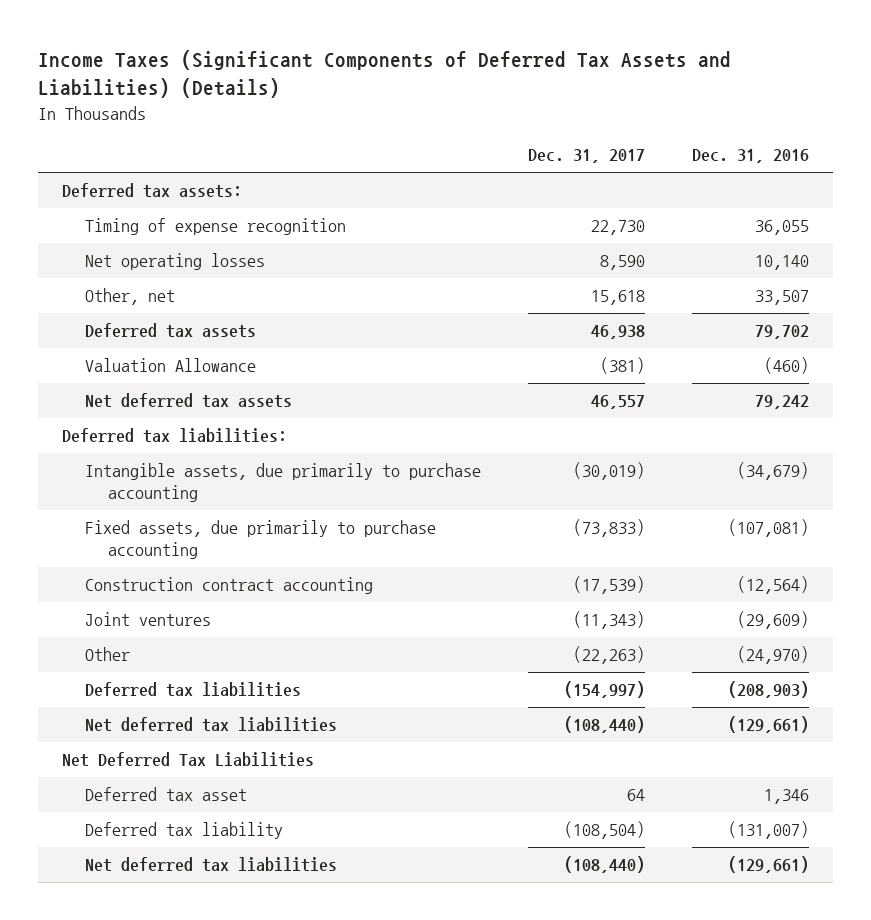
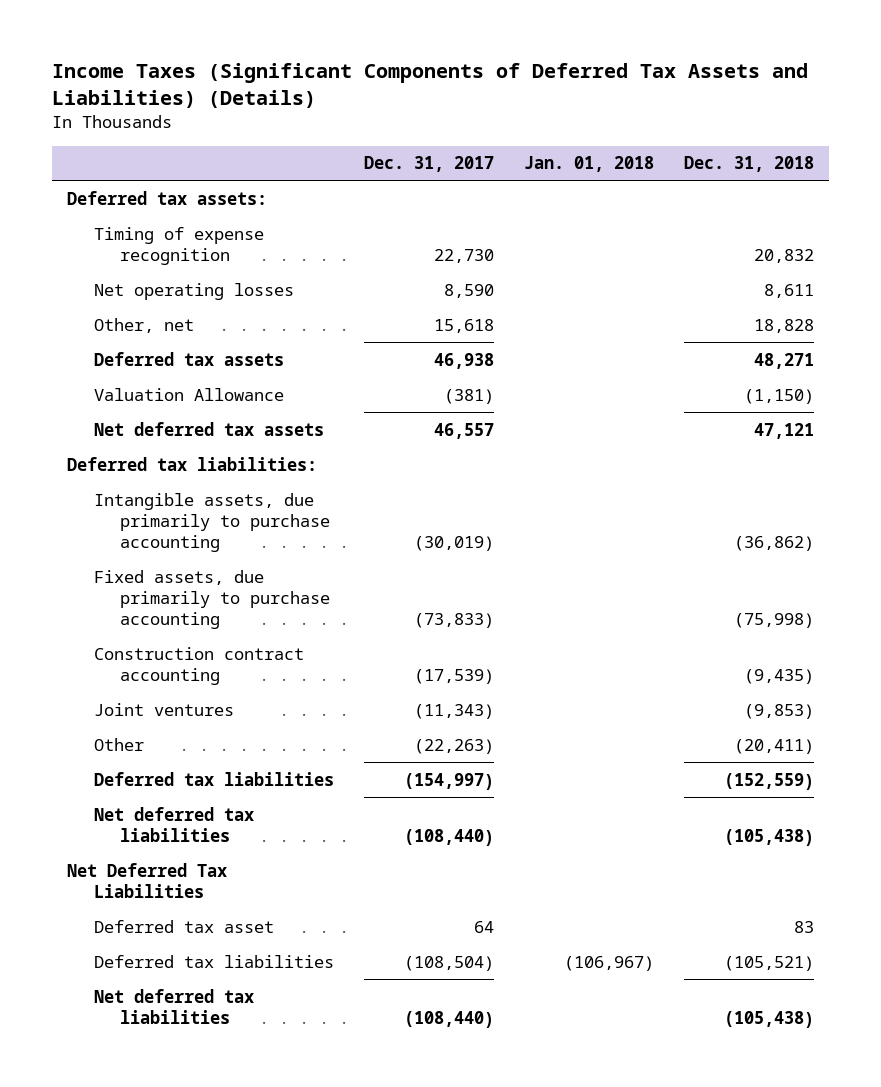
- | Dec. 31, 2017 | Dec. 31, 2016
+ | Dec. 31, 2017 | Jan. 01, 2018 | Dec. 31, 2018
- Deferred tax liability | (108,504) | (131,007)
+ Deferred tax liabilities | (108,504) | (106,967) | (105,521)

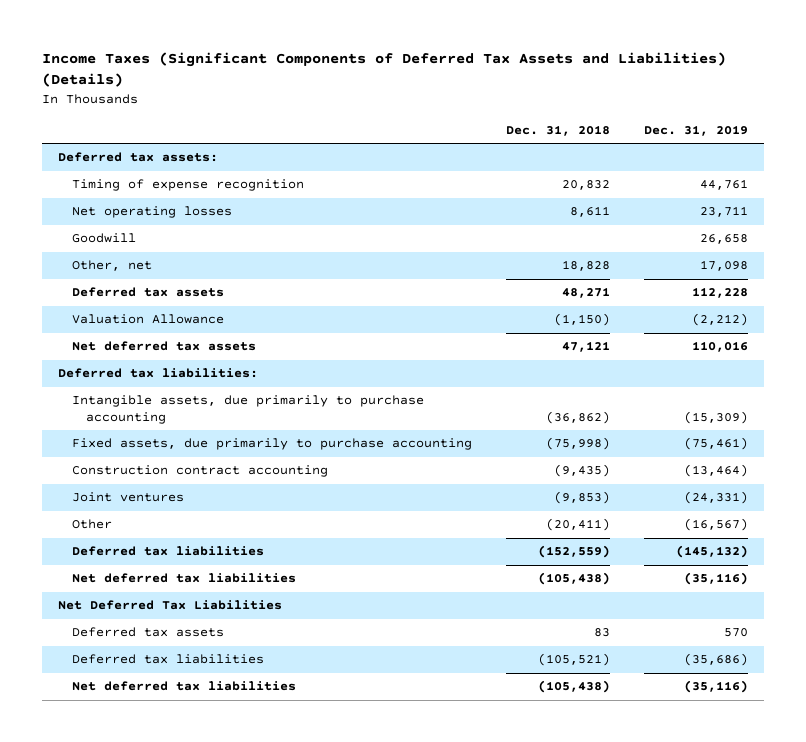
- | Dec. 31, 2017 | Jan. 01, 2018 | Dec. 31, 2018
+ | Dec. 31, 2018 | Dec. 31, 2019
+ Goodwill | | 26,658
- Deferred tax asset | 64 | | 83
+ Deferred tax assets | 83 | 570

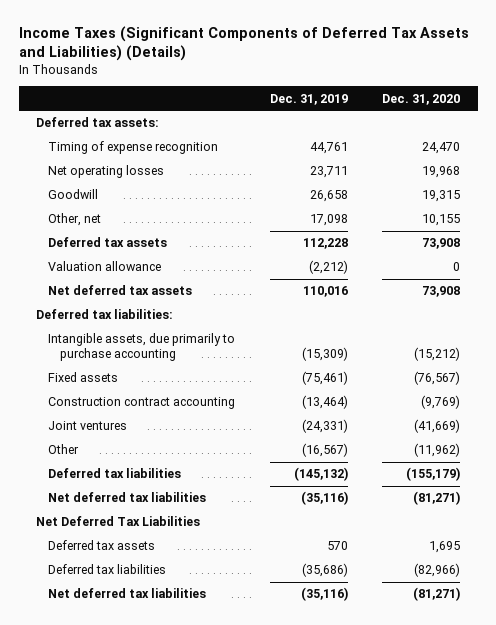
- | Dec. 31, 2018 | Dec. 31, 2019
+ | Dec. 31, 2019 | Dec. 31, 2020
- Valuation Allowance | (1,150) | (2,212)
+ Valuation allowance | (2,212) | 0
- Fixed assets, due primarily to purchase accounting | (75,998) | (75,461)
+ Fixed assets | (75,461) | (76,567)

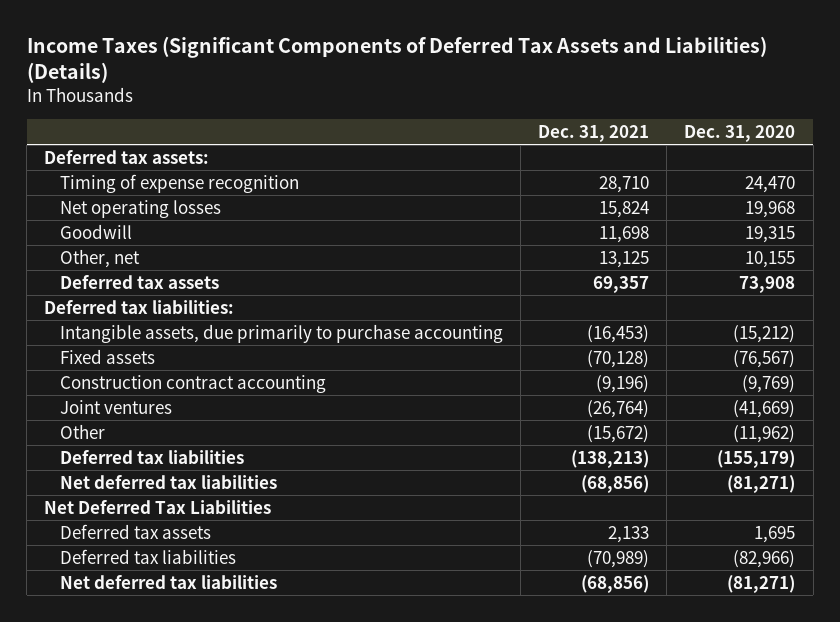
- | Dec. 31, 2019 | Dec. 31, 2020
+ | Dec. 31, 2021 | Dec. 31, 2020
- Valuation allowance | (2,212) | 0
- Net deferred tax assets | 110,016 | 73,908

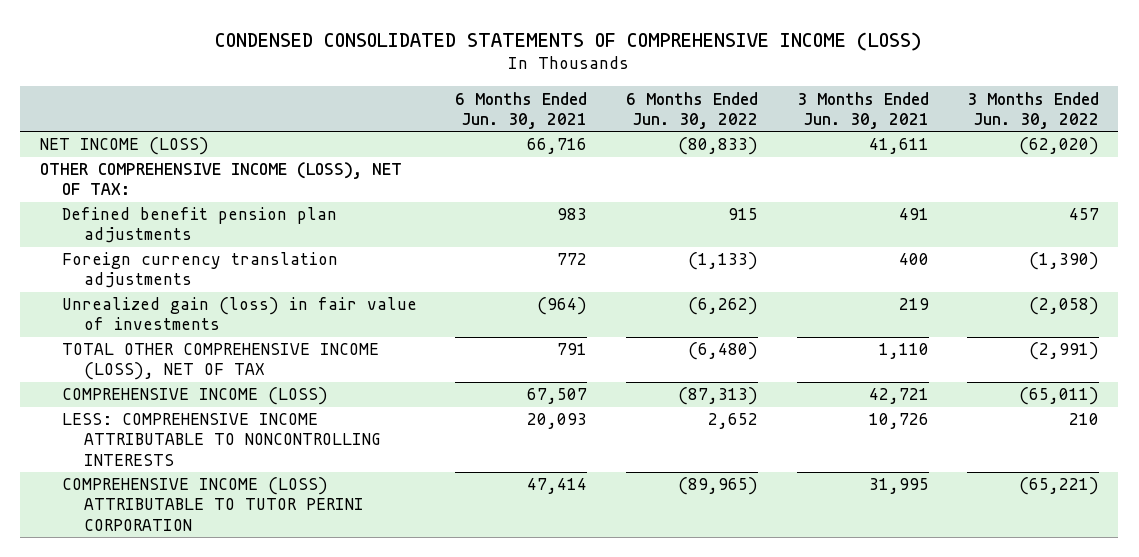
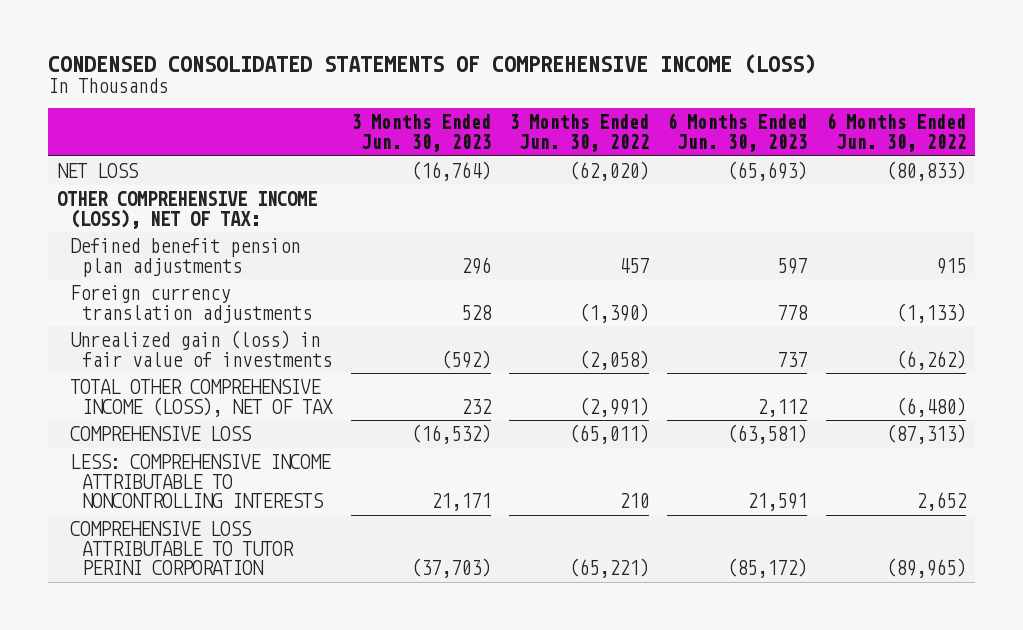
- | 6 Months Ended Jun. 30, 2021 | 6 Months Ended Jun. 30, 2022 | 3 Months Ended Jun. 30, 2021 | 3 Months Ended Jun. 30, 2022
+ | 3 Months Ended Jun. 30, 2023 | 3 Months Ended Jun. 30, 2022 | 6 Months Ended Jun. 30, 2023 | 6 Months Ended Jun. 30, 2022
- NET INCOME (LOSS) | 66,716 | (80,833) | 41,611 | (62,020)
+ NET LOSS | (16,764) | (62,020) | (65,693) | (80,833)
- COMPREHENSIVE INCOME (LOSS) | 67,507 | (87,313) | 42,721 | (65,011)
+ COMPREHENSIVE LOSS | (16,532) | (65,011) | (63,581) | (87,313)
- COMPREHENSIVE INCOME (LOSS) ATTRIBUTABLE TO TUTOR PERINI CORPORATION | 47,414 | (89,965) | 31,995 | (65,221)
+ COMPREHENSIVE LOSS ATTRIBUTABLE TO TUTOR PERINI CORPORATION | (37,703) | (65,221) | (85,172) | (89,965)

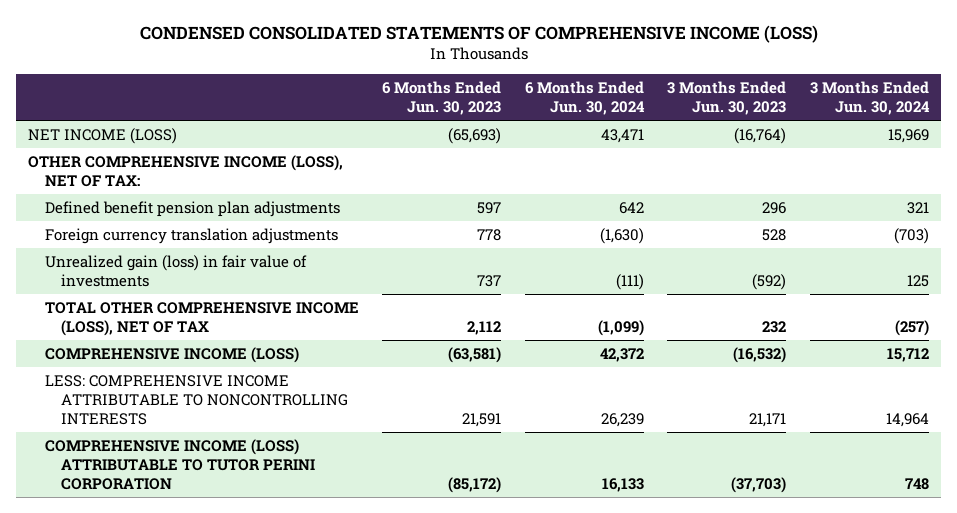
- | 3 Months Ended Jun. 30, 2023 | 3 Months Ended Jun. 30, 2022 | 6 Months Ended Jun. 30, 2023 | 6 Months Ended Jun. 30, 2022
+ | 6 Months Ended Jun. 30, 2023 | 6 Months Ended Jun. 30, 2024 | 3 Months Ended Jun. 30, 2023 | 3 Months Ended Jun. 30, 2024
- NET LOSS | (16,764) | (62,020) | (65,693) | (80,833)
+ NET INCOME (LOSS) | (65,693) | 43,471 | (16,764) | 15,969
- COMPREHENSIVE LOSS | (16,532) | (65,011) | (63,581) | (87,313)
+ COMPREHENSIVE INCOME (LOSS) | (63,581) | 42,372 | (16,532) | 15,712
- COMPREHENSIVE LOSS ATTRIBUTABLE TO TUTOR PERINI CORPORATION | (37,703) | (65,221) | (85,172) | (89,965)
+ COMPREHENSIVE INCOME (LOSS) ATTRIBUTABLE TO TUTOR PERINI CORPORATION | (85,172) | 16,133 | (37,703) | 748

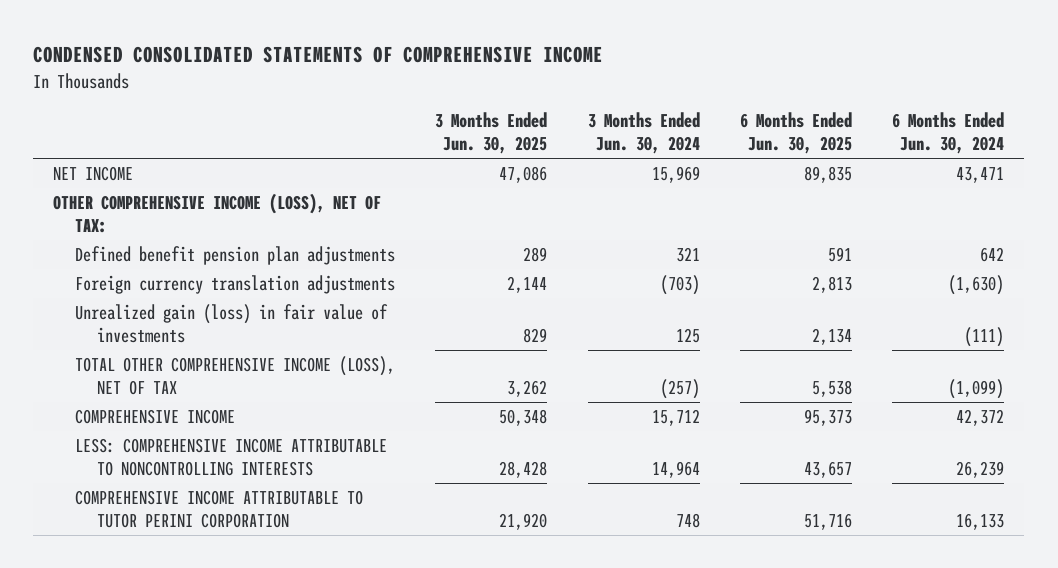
- CONDENSED CONSOLIDATED STATEMENTS OF COMPREHENSIVE INCOME (LOSS)
+ CONDENSED CONSOLIDATED STATEMENTS OF COMPREHENSIVE INCOME
- | 6 Months Ended Jun. 30, 2023 | 6 Months Ended Jun. 30, 2024 | 3 Months Ended Jun. 30, 2023 | 3 Months Ended Jun. 30, 2024
+ | 3 Months Ended Jun. 30, 2025 | 3 Months Ended Jun. 30, 2024 | 6 Months Ended Jun. 30, 2025 | 6 Months Ended Jun. 30, 2024
- NET INCOME (LOSS) | (65,693) | 43,471 | (16,764) | 15,969
+ NET INCOME | 47,086 | 15,969 | 89,835 | 43,471
- COMPREHENSIVE INCOME (LOSS) | (63,581) | 42,372 | (16,532) | 15,712
+ COMPREHENSIVE INCOME | 50,348 | 15,712 | 95,373 | 42,372
- COMPREHENSIVE INCOME (LOSS) ATTRIBUTABLE TO TUTOR PERINI CORPORATION | (85,172) | 16,133 | (37,703) | 748
+ COMPREHENSIVE INCOME ATTRIBUTABLE TO TUTOR PERINI CORPORATION | 21,920 | 748 | 51,716 | 16,133

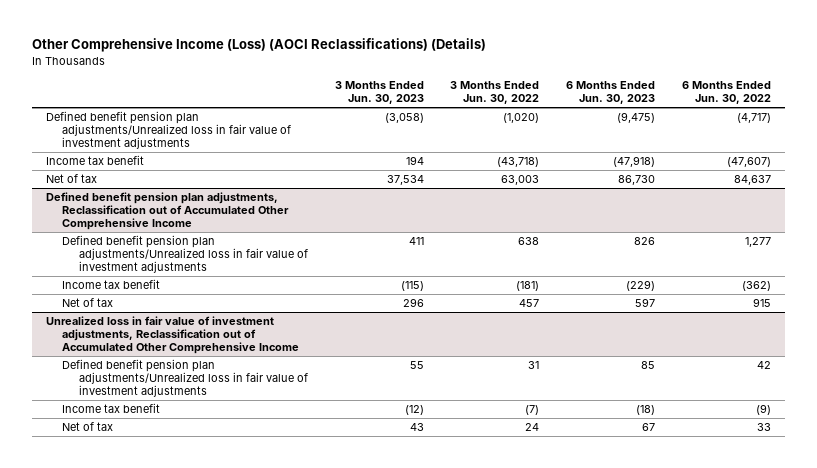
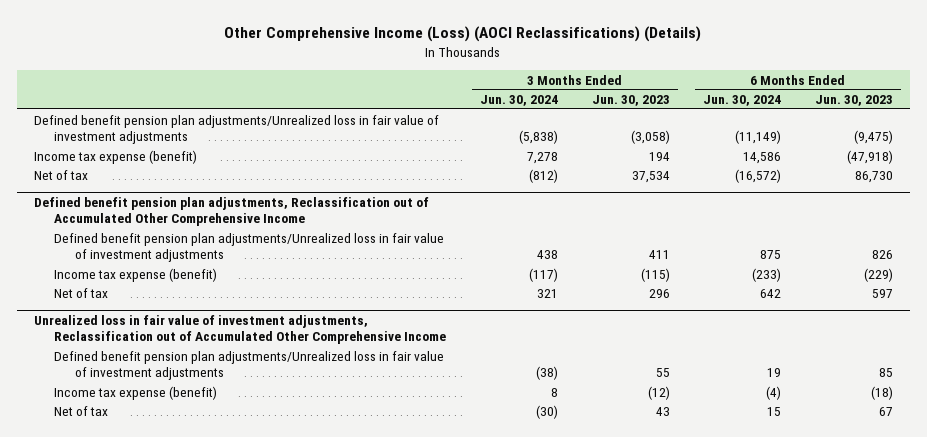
- | 3 Months Ended Jun. 30, 2023 | 3 Months Ended Jun. 30, 2022 | 6 Months Ended Jun. 30, 2023 | 6 Months Ended Jun. 30, 2022
+ | 3 Months Ended Jun. 30, 2024 | 3 Months Ended Jun. 30, 2023 | 6 Months Ended Jun. 30, 2024 | 6 Months Ended Jun. 30, 2023
- Income tax benefit | 194 | (43,718) | (47,918) | (47,607)
+ Income tax expense (benefit) | 7,278 | 194 | 14,586 | (47,918)
@ Defined benefit pension plan adjustments, Reclassification out of Accumulated Other Comprehensive Income
- Income tax benefit | (115) | (181) | (229) | (362)
+ Income tax expense (benefit) | (117) | (115) | (233) | (229)
@ Unrealized loss in fair value of investment adjustments, Reclassification out of Accumulated Other Comprehensive Income
- Income tax benefit | (12) | (7) | (18) | (9)
+ Income tax expense (benefit) | 8 | (12) | (4) | (18)

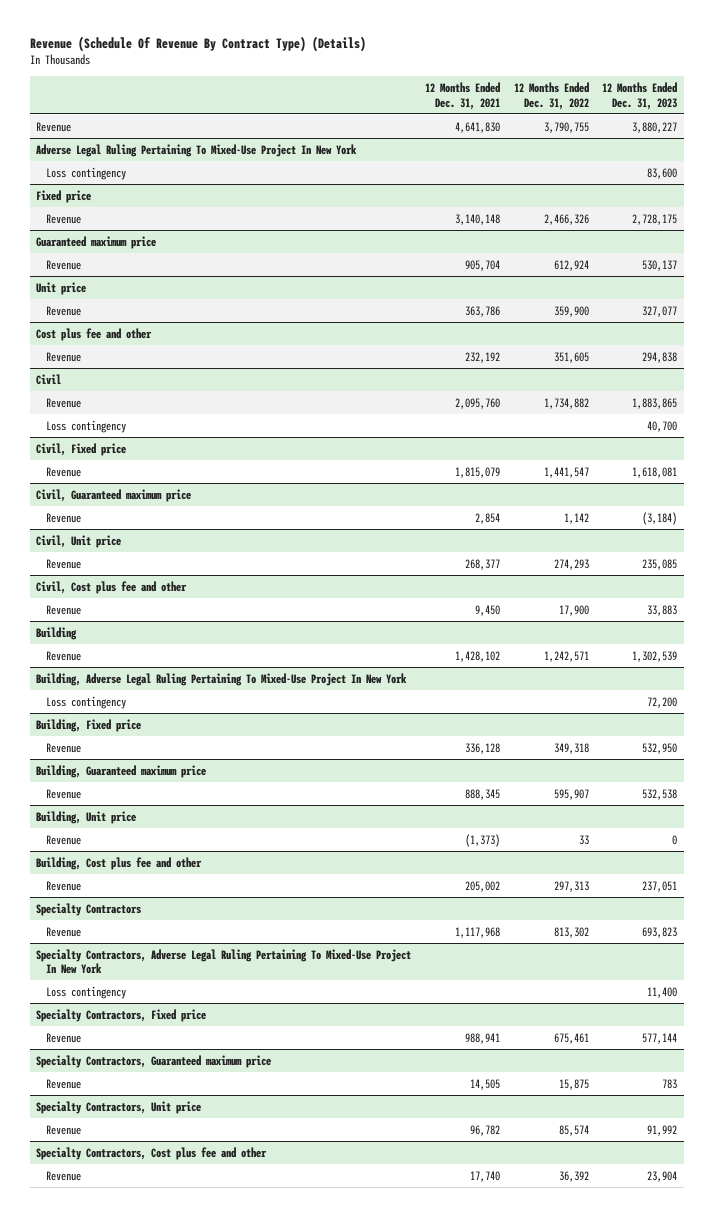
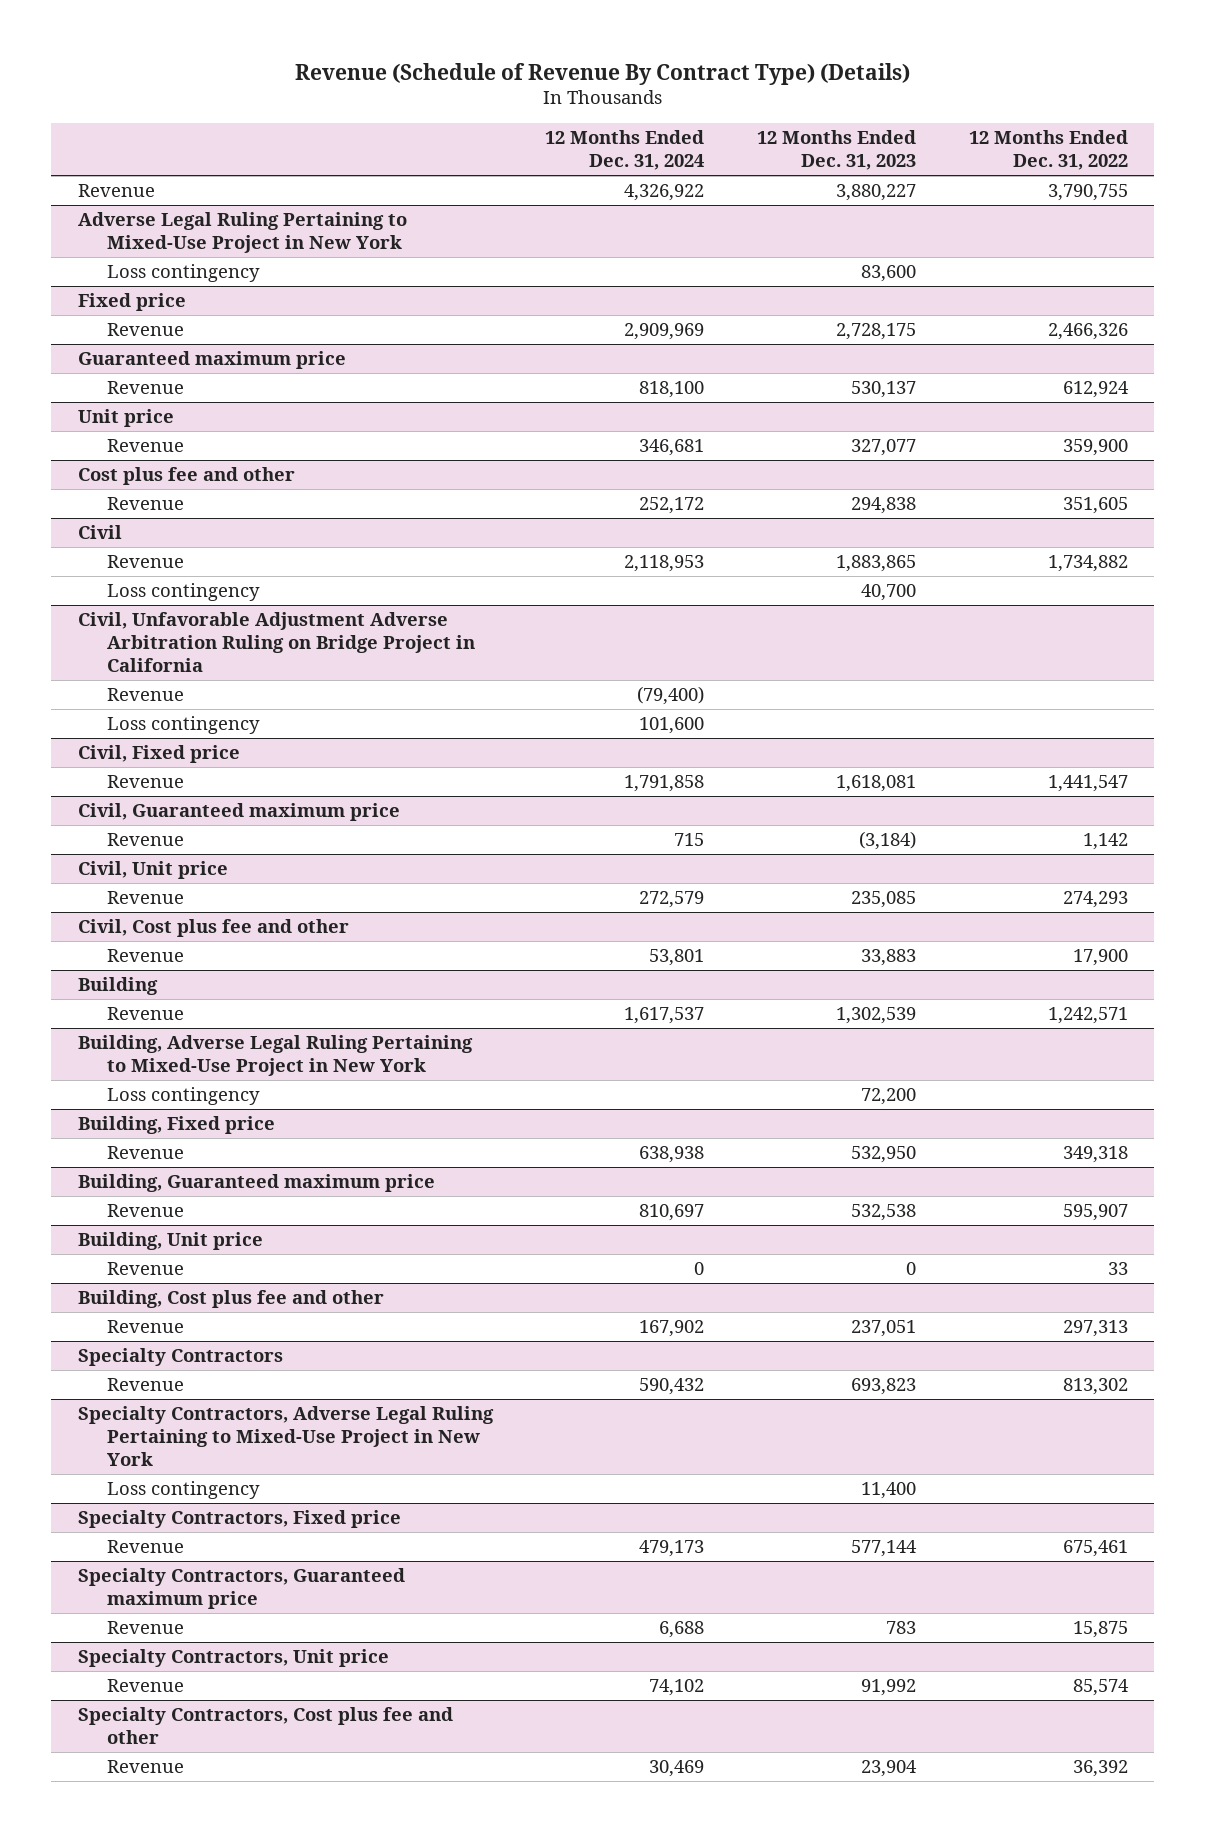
- Revenue (Schedule Of Revenue By Contract Type) (Details)
+ Revenue (Schedule of Revenue By Contract Type) (Details)
- | 12 Months Ended Dec. 31, 2021 | 12 Months Ended Dec. 31, 2022 | 12 Months Ended Dec. 31, 2023
+ | 12 Months Ended Dec. 31, 2024 | 12 Months Ended Dec. 31, 2023 | 12 Months Ended Dec. 31, 2022
- Adverse Legal Ruling Pertaining To Mixed-Use Project In New York
+ Adverse Legal Ruling Pertaining to Mixed-Use Project in New York
+ Civil, Unfavorable Adjustment Adverse Arbitration Ruling on Bridge Project in California
+ Revenue | (79,400) | |
+ Loss contingency | 101,600 | |
- Building, Adverse Legal Ruling Pertaining To Mixed-Use Project In New York
+ Building, Adverse Legal Ruling Pertaining to Mixed-Use Project in New York
- Specialty Contractors, Adverse Legal Ruling Pertaining To Mixed-Use Project In New York
+ Specialty Contractors, Adverse Legal Ruling Pertaining to Mixed-Use Project in New York

